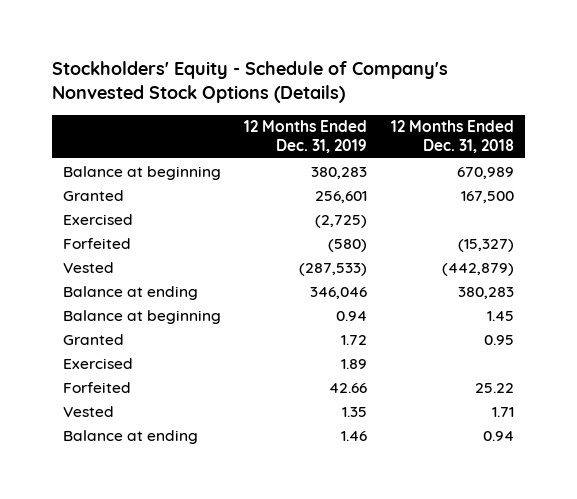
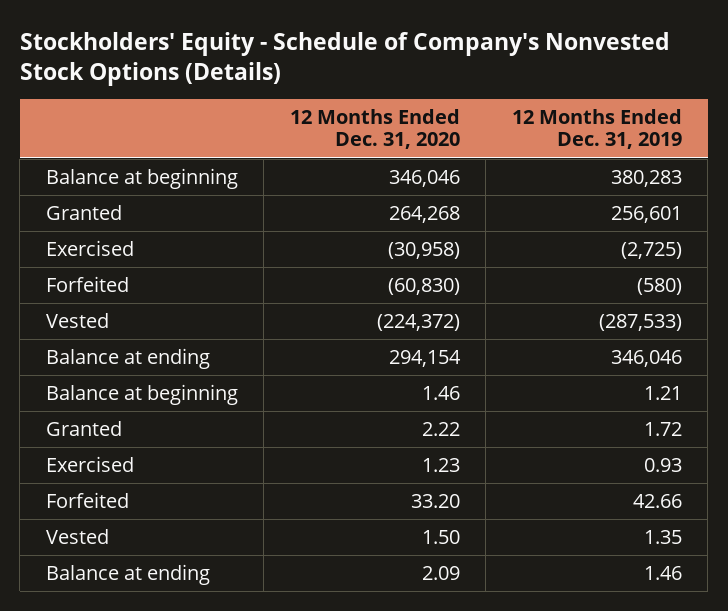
- | 12 Months Ended Dec. 31, 2019 | 12 Months Ended Dec. 31, 2018
+ | 12 Months Ended Dec. 31, 2020 | 12 Months Ended Dec. 31, 2019
- Balance at beginning | 0.94 | 1.45
+ Balance at beginning | 1.46 | 1.21
- Exercised | 1.89 |
+ Exercised | 1.23 | 0.93

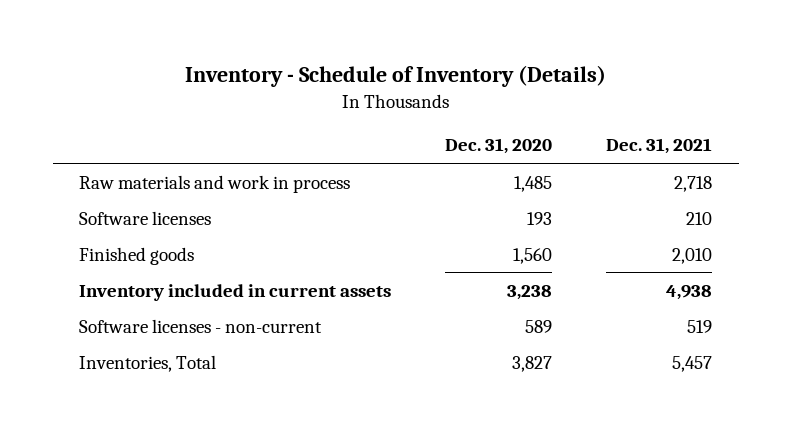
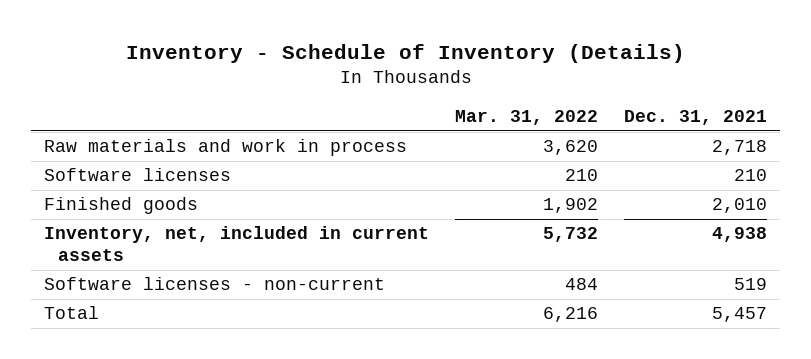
- | Dec. 31, 2020 | Dec. 31, 2021
+ | Mar. 31, 2022 | Dec. 31, 2021
- Inventory included in current assets | 3,238 | 4,938
+ Inventory, net, included in current assets | 5,732 | 4,938
- Inventories, Total | 3,827 | 5,457
+ Total | 6,216 | 5,457

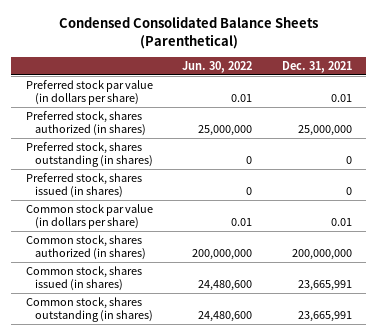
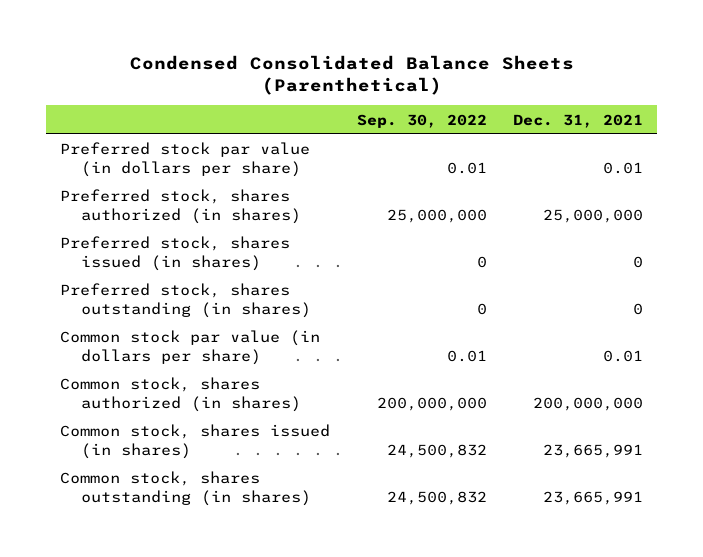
- | Jun. 30, 2022 | Dec. 31, 2021
+ | Sep. 30, 2022 | Dec. 31, 2021
moved down: Preferred stock, shares outstanding (in shares) | 0 | 0

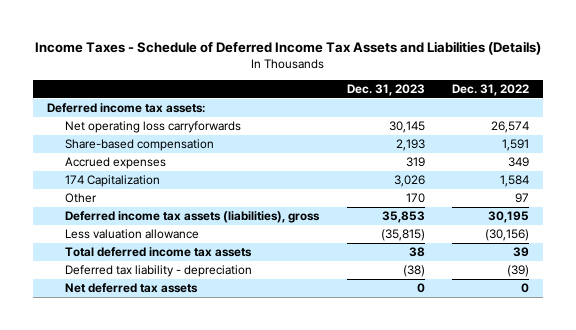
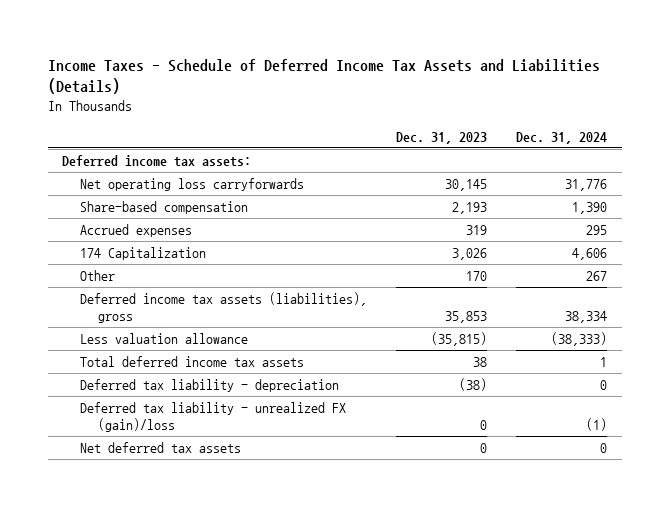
- | Dec. 31, 2023 | Dec. 31, 2022
+ | Dec. 31, 2023 | Dec. 31, 2024
+ Deferred tax liability - unrealized FX (gain)/loss | 0 | (1)

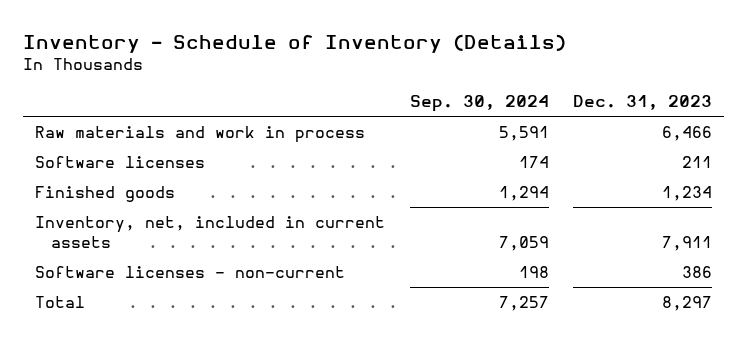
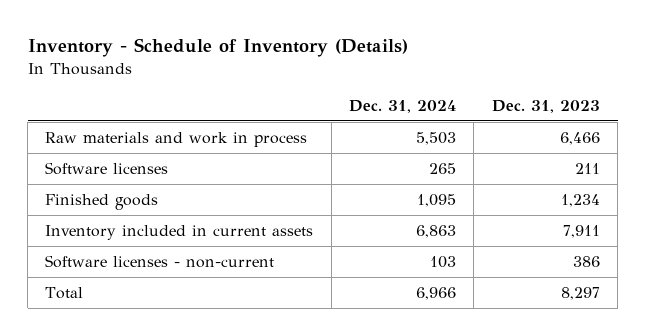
- | Sep. 30, 2024 | Dec. 31, 2023
+ | Dec. 31, 2024 | Dec. 31, 2023
- Inventory, net, included in current assets | 7,059 | 7,911
+ Inventory included in current assets | 6,863 | 7,911

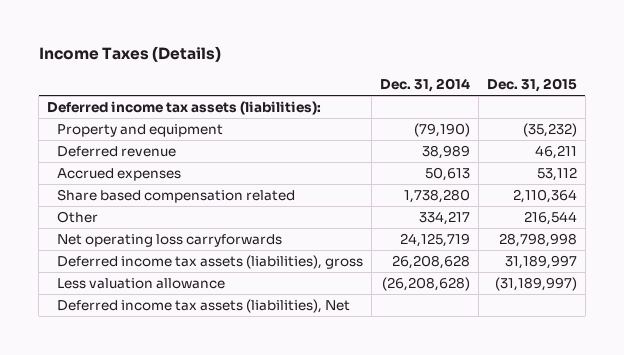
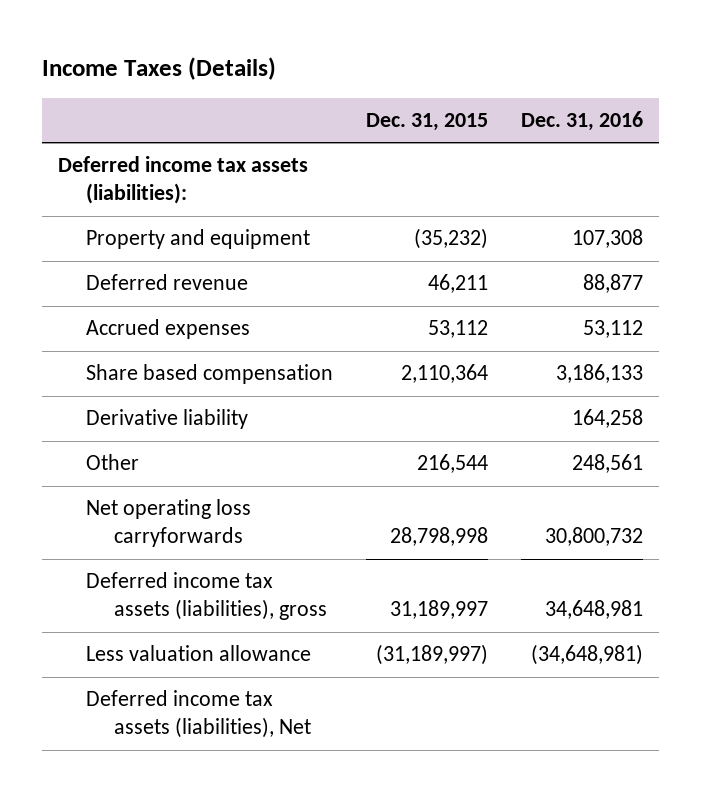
- | Dec. 31, 2014 | Dec. 31, 2015
+ | Dec. 31, 2015 | Dec. 31, 2016
- Share based compensation related | 1,738,280 | 2,110,364
+ Share based compensation | 2,110,364 | 3,186,133
+ Derivative liability | | 164,258

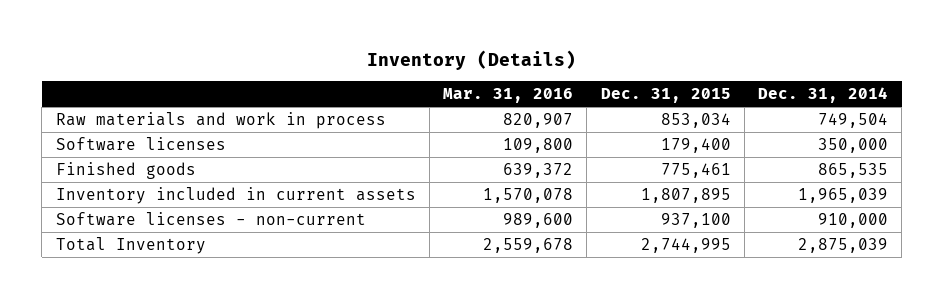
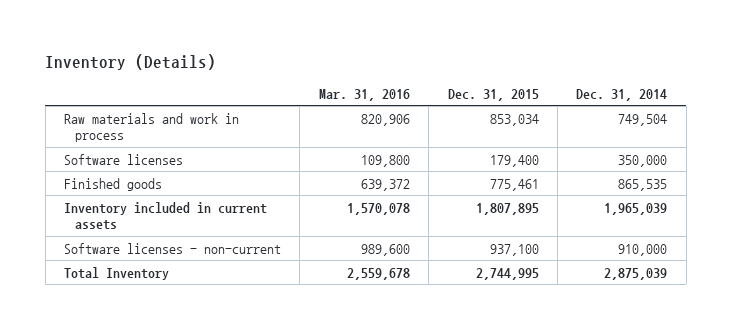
- Raw materials and work in process | 820,907 | 853,034 | 749,504
+ Raw materials and work in process | 820,906 | 853,034 | 749,504

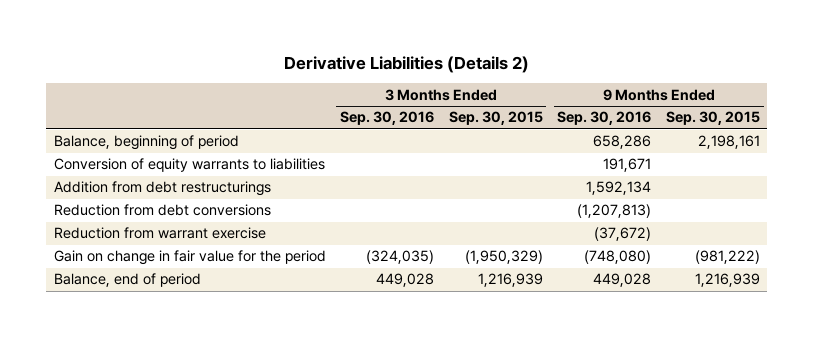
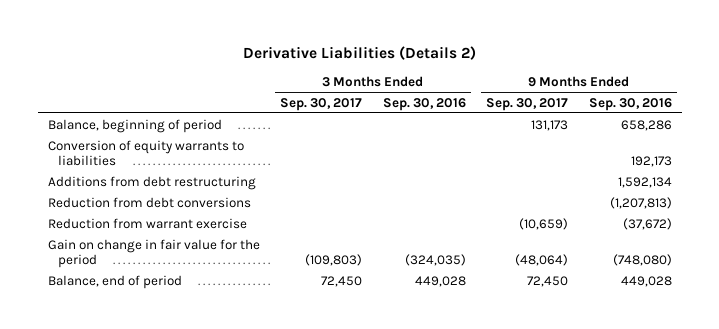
- | 3 Months Ended Sep. 30, 2016 | 3 Months Ended Sep. 30, 2015 | 9 Months Ended Sep. 30, 2016 | 9 Months Ended Sep. 30, 2015
+ | 3 Months Ended Sep. 30, 2017 | 3 Months Ended Sep. 30, 2016 | 9 Months Ended Sep. 30, 2017 | 9 Months Ended Sep. 30, 2016
- Conversion of equity warrants to liabilities | | | 191,671 |
- Addition from debt restructurings | | | 1,592,134 |
+ Conversion of equity warrants to liabilities | | | | 192,173
+ Additions from debt restructuring | | | | 1,592,134

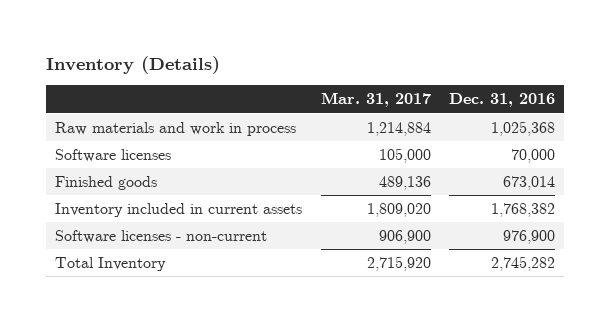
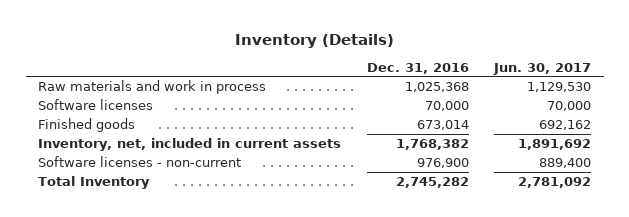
- | Mar. 31, 2017 | Dec. 31, 2016
+ | Dec. 31, 2016 | Jun. 30, 2017
- Inventory included in current assets | 1,809,020 | 1,768,382
+ Inventory, net, included in current assets | 1,768,382 | 1,891,692

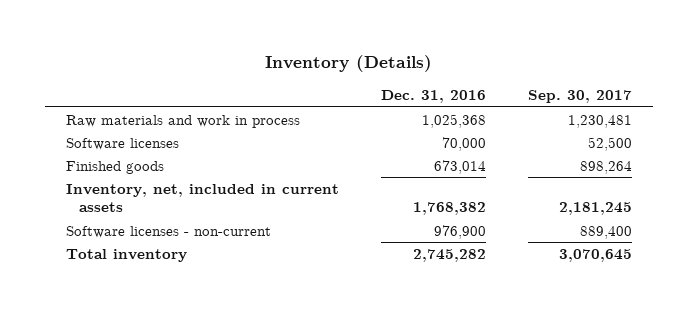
- | Dec. 31, 2016 | Jun. 30, 2017
+ | Dec. 31, 2016 | Sep. 30, 2017
- Total Inventory | 2,745,282 | 2,781,092
+ Total inventory | 2,745,282 | 3,070,645

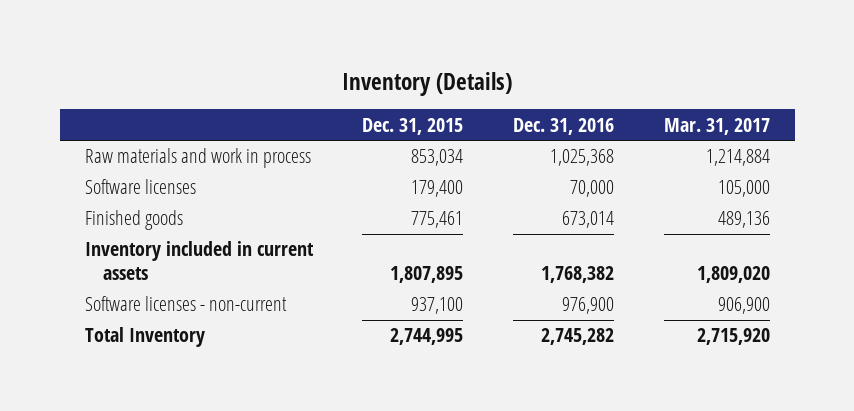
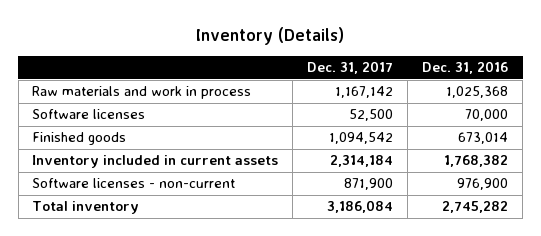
- | Dec. 31, 2015 | Dec. 31, 2016 | Mar. 31, 2017
+ | Dec. 31, 2017 | Dec. 31, 2016
- Total Inventory | 2,744,995 | 2,745,282 | 2,715,920
+ Total inventory | 3,186,084 | 2,745,282

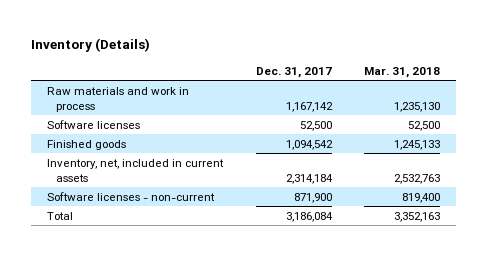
- | Dec. 31, 2017 | Dec. 31, 2016
+ | Dec. 31, 2017 | Mar. 31, 2018
- Inventory included in current assets | 2,314,184 | 1,768,382
+ Inventory, net, included in current assets | 2,314,184 | 2,532,763
- Total inventory | 3,186,084 | 2,745,282
+ Total | 3,186,084 | 3,352,163

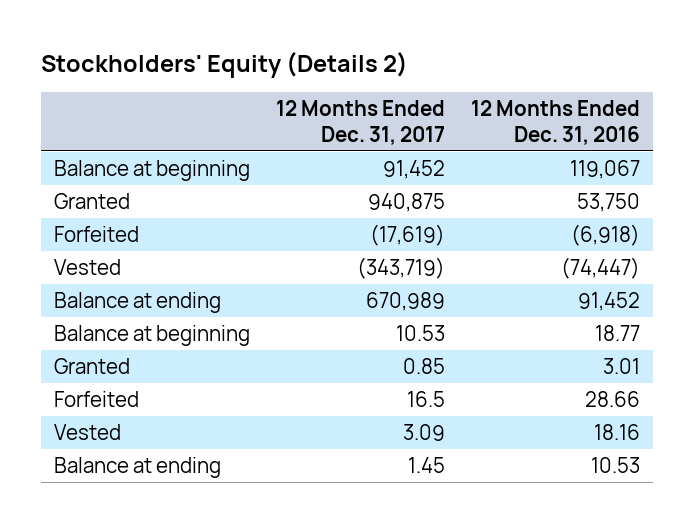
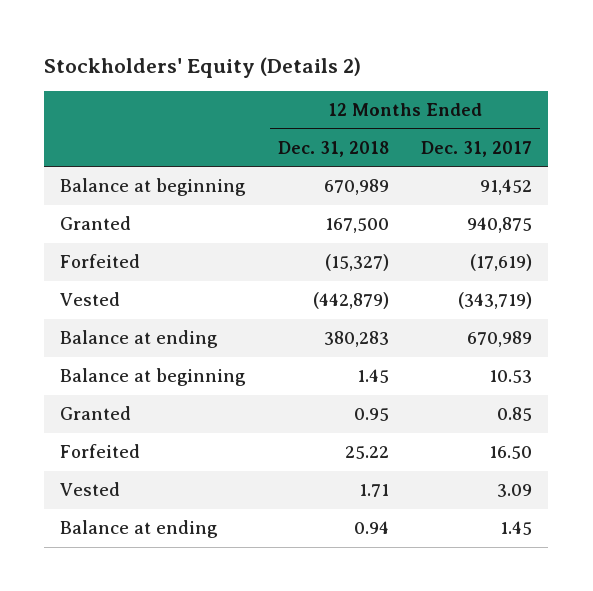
- | 12 Months Ended Dec. 31, 2017 | 12 Months Ended Dec. 31, 2016
+ | 12 Months Ended Dec. 31, 2018 | 12 Months Ended Dec. 31, 2017
- Forfeited | 16.5 | 28.66
+ Forfeited | 25.22 | 16.50

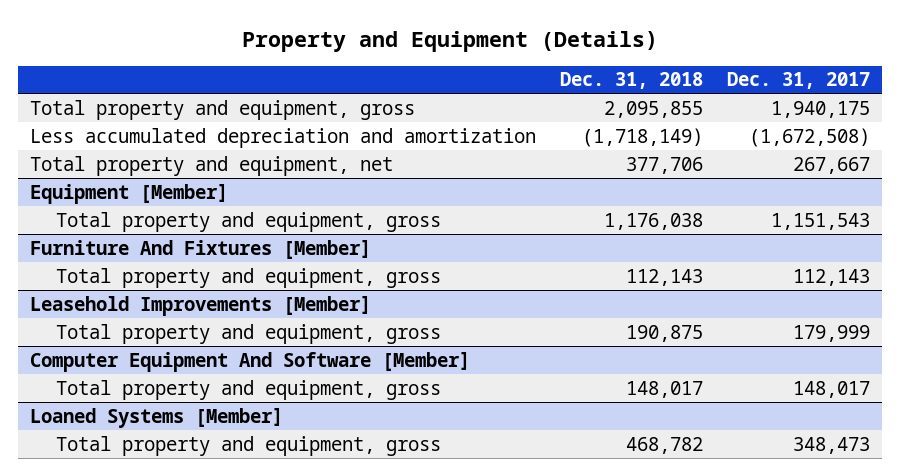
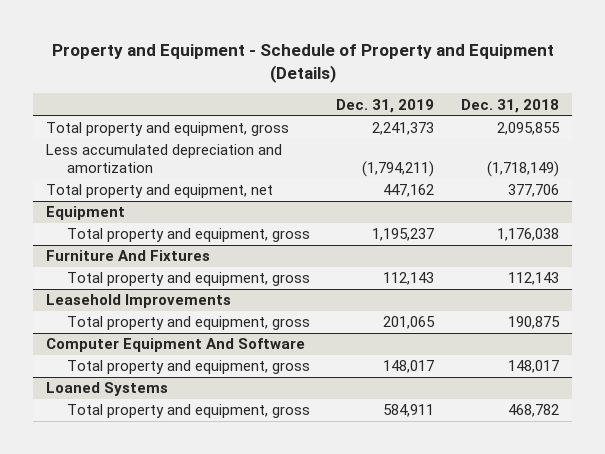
- Property and Equipment (Details)
+ Property and Equipment - Schedule of Property and Equipment (Details)
- | Dec. 31, 2018 | Dec. 31, 2017
+ | Dec. 31, 2019 | Dec. 31, 2018
- Equipment [Member]
+ Equipment
- Furniture And Fixtures [Member]
+ Furniture And Fixtures
- Leasehold Improvements [Member]
+ Leasehold Improvements
- Computer Equipment And Software [Member]
+ Computer Equipment And Software
- Loaned Systems [Member]
+ Loaned Systems

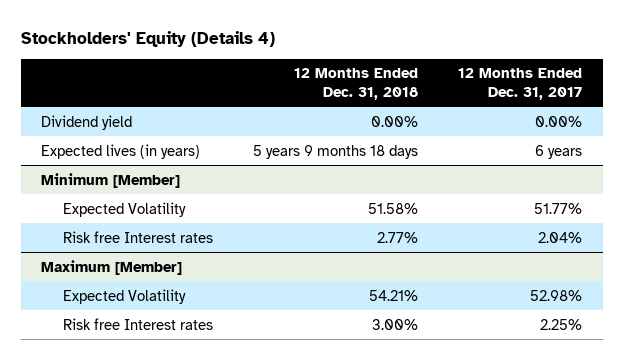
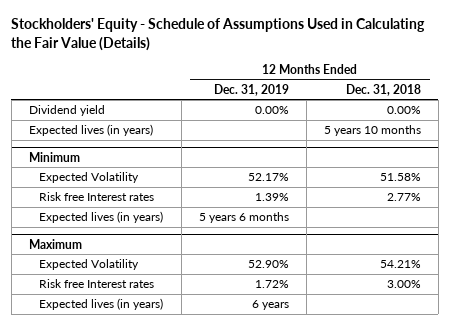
- Stockholders' Equity (Details 4)
+ Stockholders' Equity - Schedule of Assumptions Used in Calculating the Fair Value (Details)
- | 12 Months Ended Dec. 31, 2018 | 12 Months Ended Dec. 31, 2017
+ | 12 Months Ended Dec. 31, 2019 | 12 Months Ended Dec. 31, 2018
- Expected lives (in years) | 5 years 9 months 18 days | 6 years
- Minimum [Member]
+ Expected lives (in years) | | 5 years 10 months
+ Minimum
- Maximum [Member]
+ Expected lives (in years) | 5 years 6 months |
+ Maximum
+ Expected lives (in years) | 6 years |

